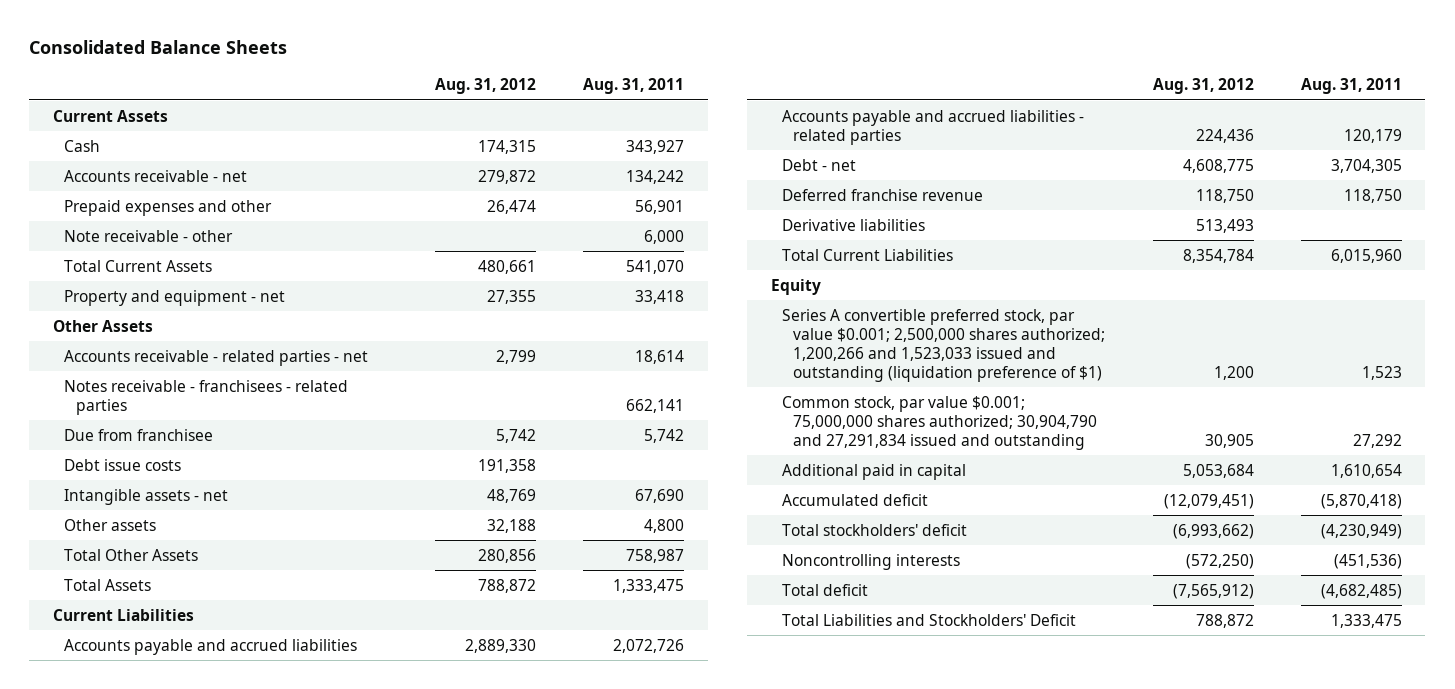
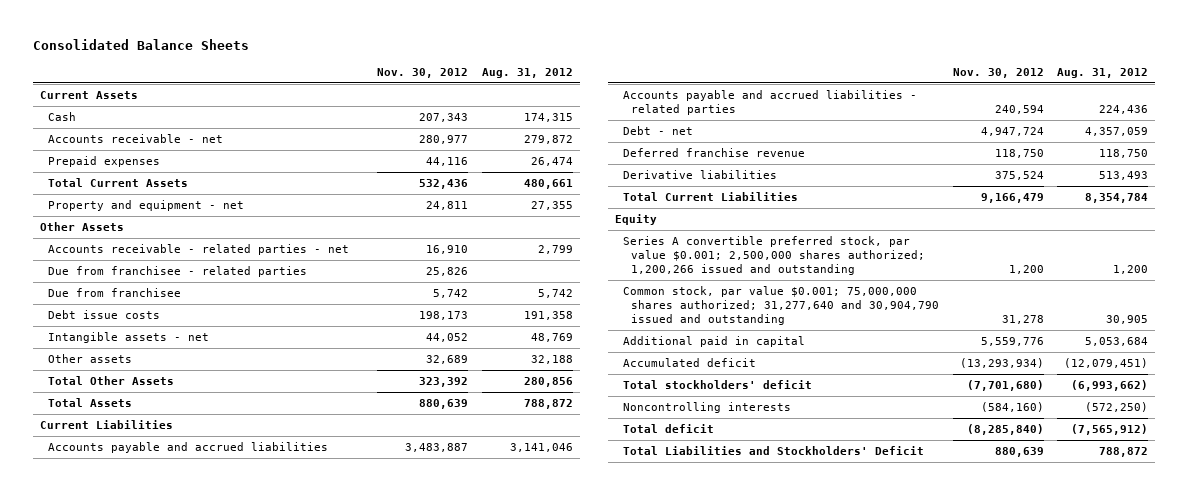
- | Aug. 31, 2012 | Aug. 31, 2011
+ | Nov. 30, 2012 | Aug. 31, 2012
- Prepaid expenses and other | 26,474 | 56,901
- Note receivable - other | | 6,000
+ Prepaid expenses | 44,116 | 26,474
- Notes receivable - franchisees - related parties | | 662,141
+ Due from franchisee - related parties | 25,826 |
- Accounts payable and accrued liabilities | 2,889,330 | 2,072,726
+ Accounts payable and accrued liabilities | 3,483,887 | 3,141,046
- Debt - net | 4,608,775 | 3,704,305
+ Debt - net | 4,947,724 | 4,357,059
- Series A convertible preferred stock, par value $0.001; 2,500,000 shares authorized; 1,200,266 and 1,523,033 issued and outstanding (liquidation preference of $1) | 1,200 | 1,523
- Common stock, par value $0.001; 75,000,000 shares authorized; 30,904,790 and 27,291,834 issued and outstanding | 30,905 | 27,292
+ Series A convertible preferred stock, par value $0.001; 2,500,000 shares authorized; 1,200,266 issued and outstanding | 1,200 | 1,200
+ Common stock, par value $0.001; 75,000,000 shares authorized; 31,277,640 and 30,904,790 issued and outstanding | 31,278 | 30,905

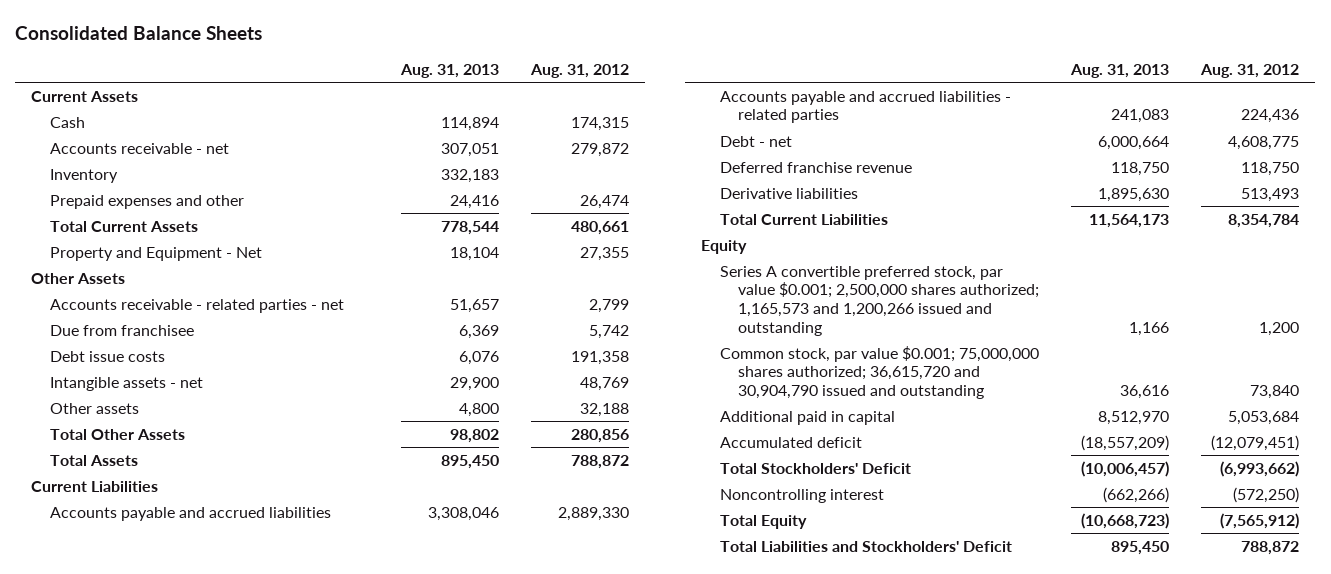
- | Nov. 30, 2012 | Aug. 31, 2012
+ | Aug. 31, 2013 | Aug. 31, 2012
- Prepaid expenses | 44,116 | 26,474
+ Inventory | 332,183 |
+ Prepaid expenses and other | 24,416 | 26,474
- Property and equipment - net | 24,811 | 27,355
+ Property and Equipment - Net | 18,104 | 27,355
- Due from franchisee - related parties | 25,826 |
- Accounts payable and accrued liabilities | 3,483,887 | 3,141,046
+ Accounts payable and accrued liabilities | 3,308,046 | 2,889,330
- Debt - net | 4,947,724 | 4,357,059
+ Debt - net | 6,000,664 | 4,608,775
- Series A convertible preferred stock, par value $0.001; 2,500,000 shares authorized; 1,200,266 issued and outstanding | 1,200 | 1,200
- Common stock, par value $0.001; 75,000,000 shares authorized; 31,277,640 and 30,904,790 issued and outstanding | 31,278 | 30,905
+ Series A convertible preferred stock, par value $0.001; 2,500,000 shares authorized; 1,165,573 and 1,200,266 issued and outstanding | 1,166 | 1,200
+ Common stock, par value $0.001; 75,000,000 shares authorized; 36,615,720 and 30,904,790 issued and outstanding | 36,616 | 73,840
- Total stockholders' deficit | (7,701,680) | (6,993,662)
- Noncontrolling interests | (584,160) | (572,250)
- Total deficit | (8,285,840) | (7,565,912)
+ Total Stockholders' Deficit | (10,006,457) | (6,993,662)
+ Noncontrolling interest | (662,266) | (572,250)
+ Total Equity | (10,668,723) | (7,565,912)

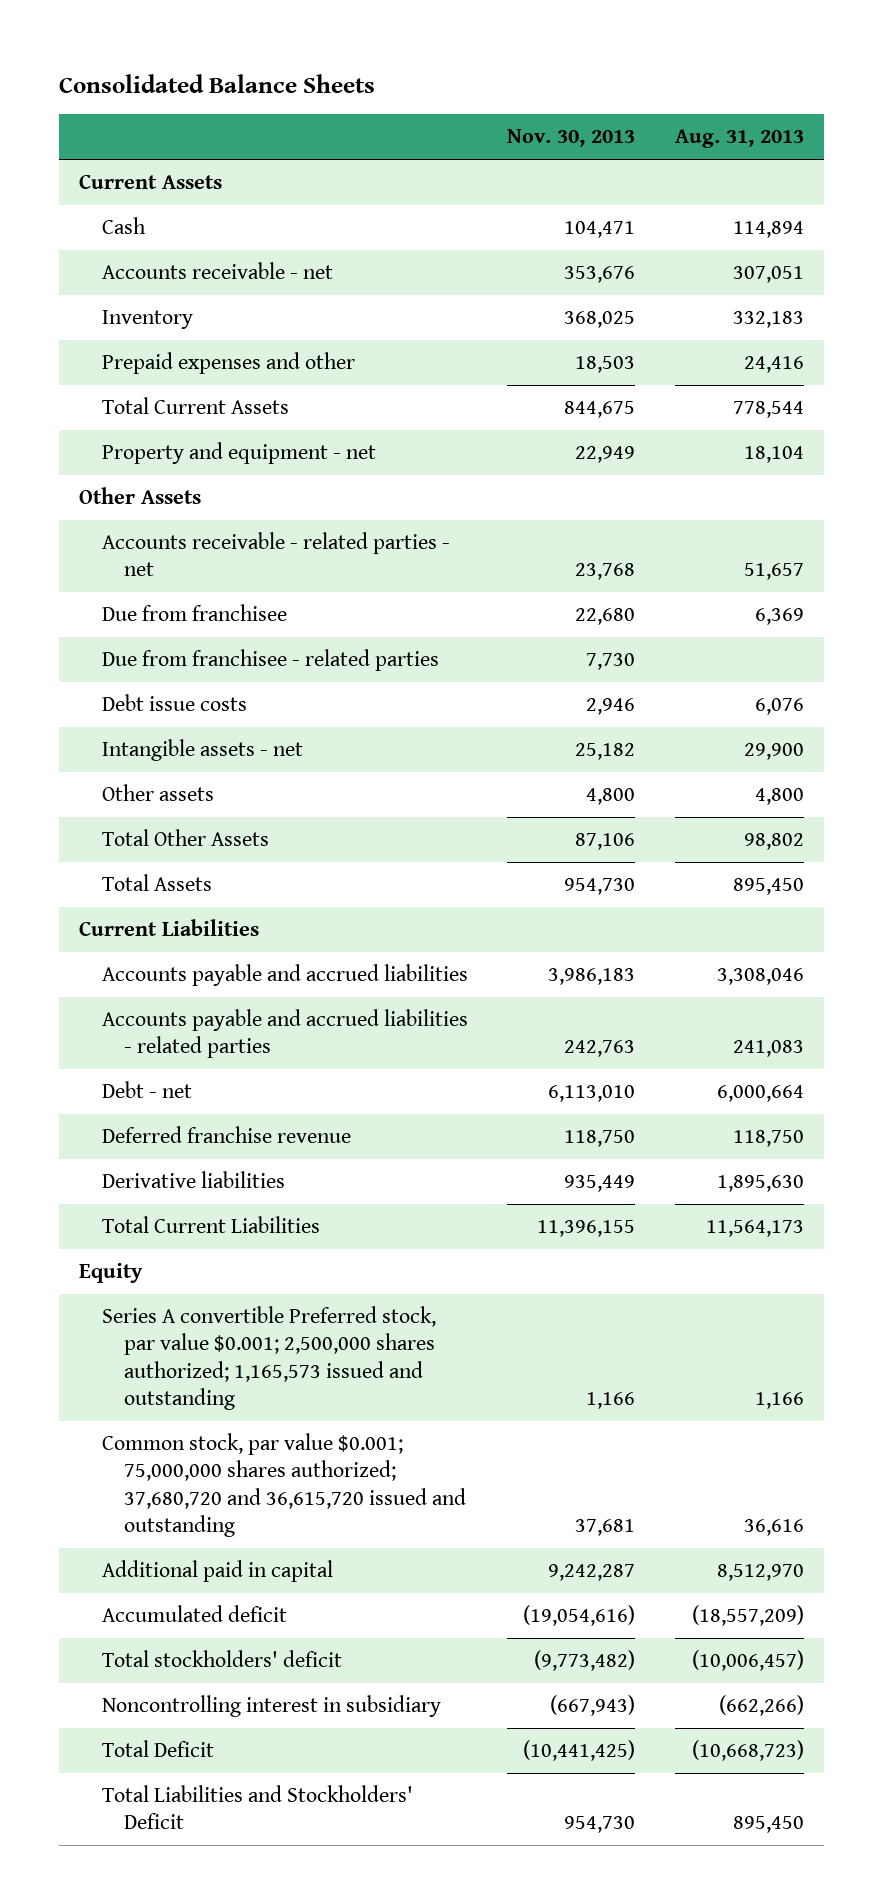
- | Aug. 31, 2013 | Aug. 31, 2012
+ | Nov. 30, 2013 | Aug. 31, 2013
- Property and Equipment - Net | 18,104 | 27,355
+ Property and equipment - net | 22,949 | 18,104
+ Due from franchisee - related parties | 7,730 |
- Series A convertible preferred stock, par value $0.001; 2,500,000 shares authorized; 1,165,573 and 1,200,266 issued and outstanding | 1,166 | 1,200
- Common stock, par value $0.001; 75,000,000 shares authorized; 36,615,720 and 30,904,790 issued and outstanding | 36,616 | 73,840
+ Series A convertible Preferred stock, par value $0.001; 2,500,000 shares authorized; 1,165,573 issued and outstanding | 1,166 | 1,166
+ Common stock, par value $0.001; 75,000,000 shares authorized; 37,680,720 and 36,615,720 issued and outstanding | 37,681 | 36,616
- Total Stockholders' Deficit | (10,006,457) | (6,993,662)
- Noncontrolling interest | (662,266) | (572,250)
- Total Equity | (10,668,723) | (7,565,912)
+ Total stockholders' deficit | (9,773,482) | (10,006,457)
+ Noncontrolling interest in subsidiary | (667,943) | (662,266)
+ Total Deficit | (10,441,425) | (10,668,723)

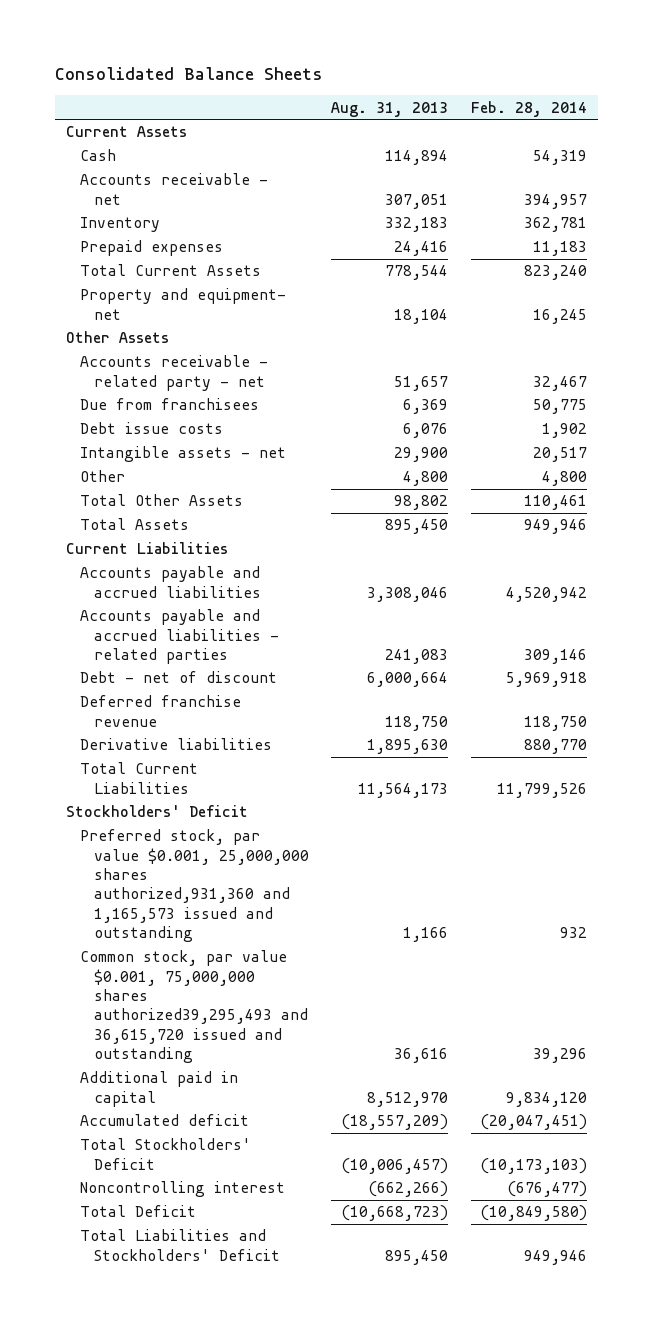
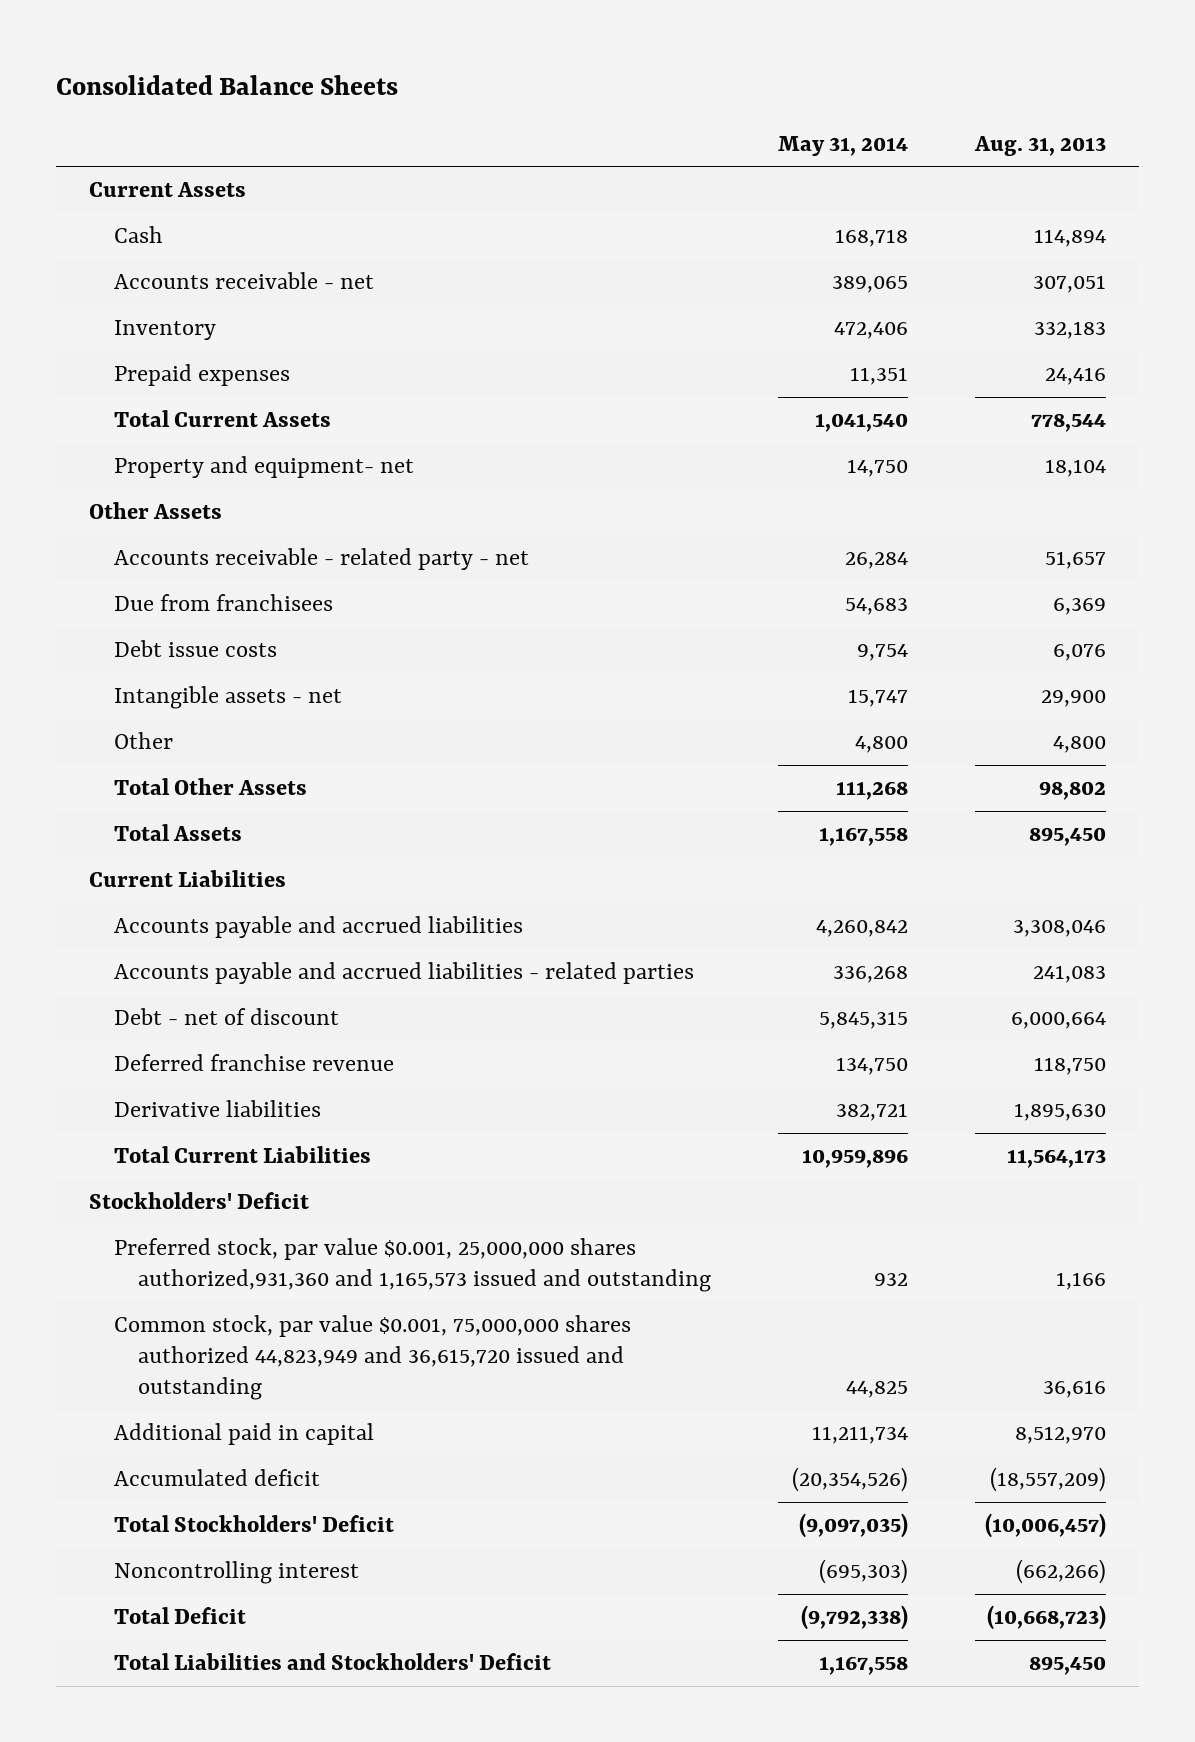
- | Aug. 31, 2013 | Feb. 28, 2014
+ | May 31, 2014 | Aug. 31, 2013
- Common stock, par value $0.001, 75,000,000 shares authorized39,295,493 and 36,615,720 issued and outstanding | 36,616 | 39,296
+ Common stock, par value $0.001, 75,000,000 shares authorized 44,823,949 and 36,615,720 issued and outstanding | 44,825 | 36,616

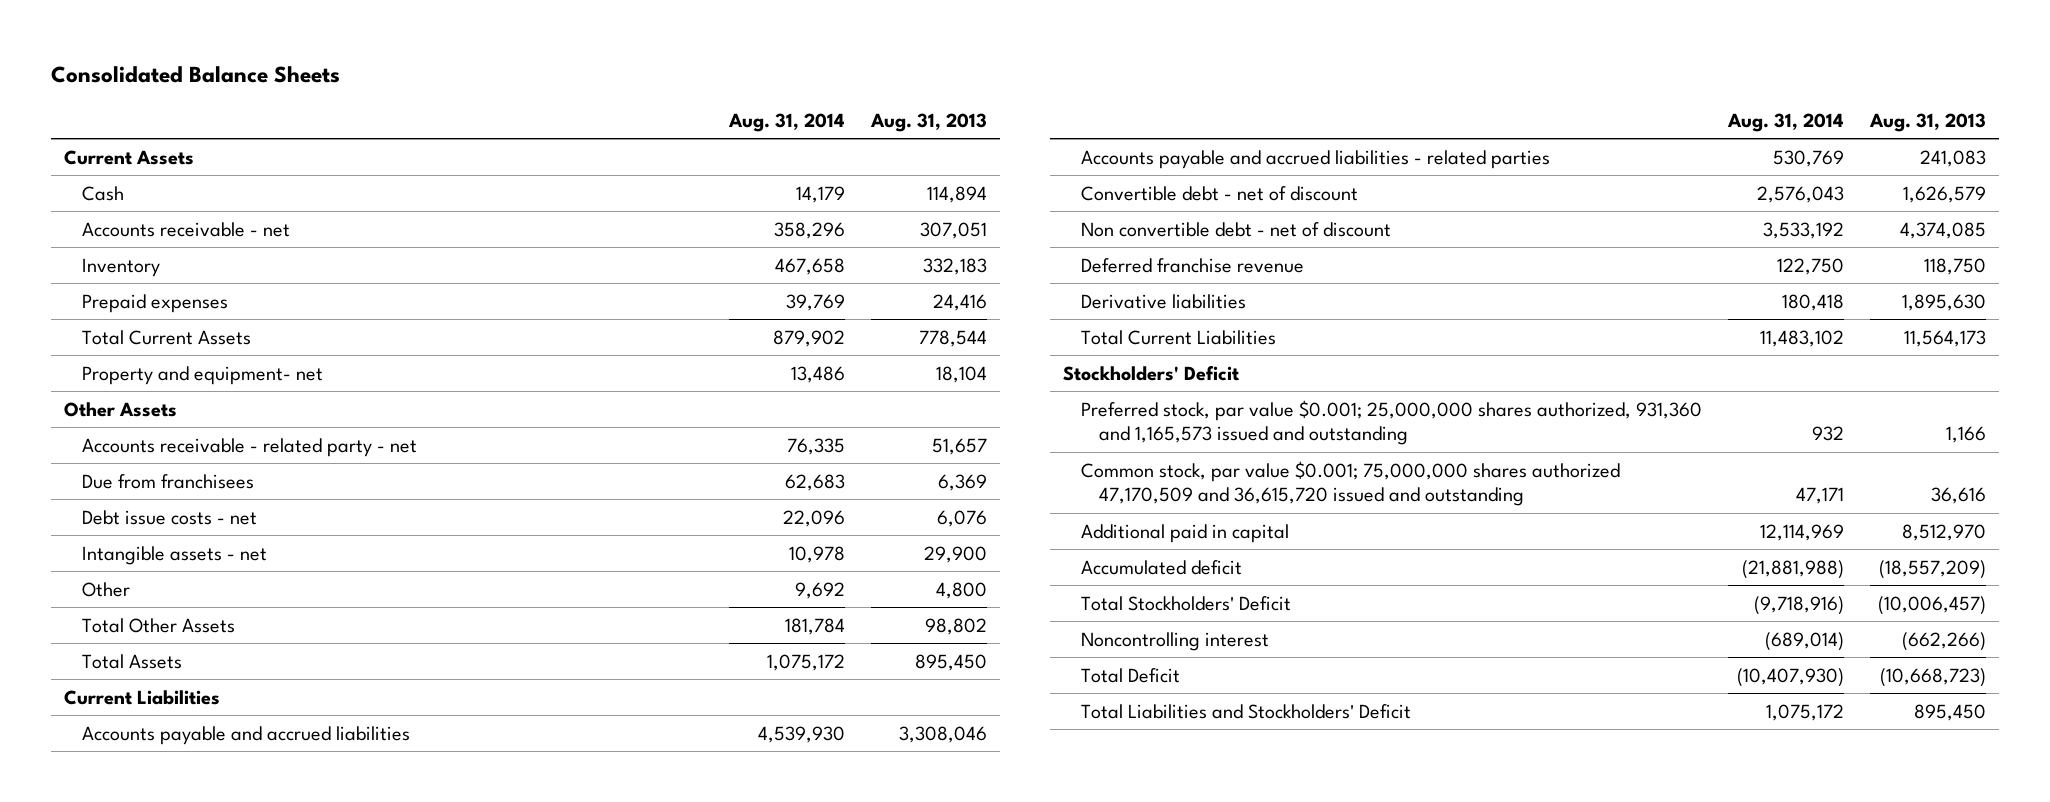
- | May 31, 2014 | Aug. 31, 2013
+ | Aug. 31, 2014 | Aug. 31, 2013
- Debt issue costs | 9,754 | 6,076
+ Debt issue costs - net | 22,096 | 6,076
- Debt - net of discount | 5,845,315 | 6,000,664
+ Convertible debt - net of discount | 2,576,043 | 1,626,579
+ Non convertible debt - net of discount | 3,533,192 | 4,374,085
- Preferred stock, par value $0.001, 25,000,000 shares authorized,931,360 and 1,165,573 issued and outstanding | 932 | 1,166
- Common stock, par value $0.001, 75,000,000 shares authorized 44,823,949 and 36,615,720 issued and outstanding | 44,825 | 36,616
+ Preferred stock, par value $0.001; 25,000,000 shares authorized, 931,360 and 1,165,573 issued and outstanding | 932 | 1,166
+ Common stock, par value $0.001; 75,000,000 shares authorized 47,170,509 and 36,615,720 issued and outstanding | 47,171 | 36,616

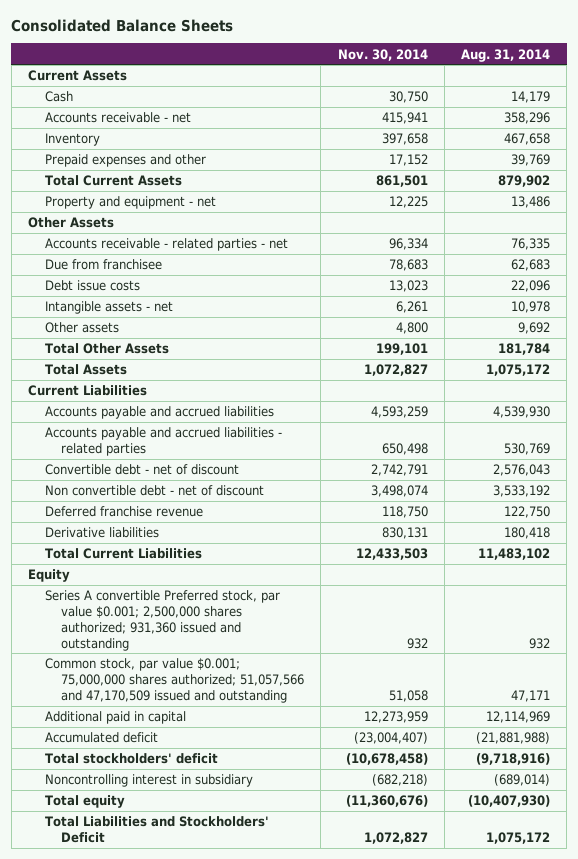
- | Aug. 31, 2014 | Aug. 31, 2013
+ | Nov. 30, 2014 | Aug. 31, 2014
- Prepaid expenses | 39,769 | 24,416
+ Prepaid expenses and other | 17,152 | 39,769
- Property and equipment- net | 13,486 | 18,104
+ Property and equipment - net | 12,225 | 13,486
- Accounts receivable - related party - net | 76,335 | 51,657
- Due from franchisees | 62,683 | 6,369
- Debt issue costs - net | 22,096 | 6,076
+ Accounts receivable - related parties - net | 96,334 | 76,335
+ Due from franchisee | 78,683 | 62,683
+ Debt issue costs | 13,023 | 22,096
- Other | 9,692 | 4,800
+ Other assets | 4,800 | 9,692
- Stockholders' Deficit
- Preferred stock, par value $0.001; 25,000,000 shares authorized, 931,360 and 1,165,573 issued and outstanding | 932 | 1,166
- Common stock, par value $0.001; 75,000,000 shares authorized 47,170,509 and 36,615,720 issued and outstanding | 47,171 | 36,616
+ Equity
+ Series A convertible Preferred stock, par value $0.001; 2,500,000 shares authorized; 931,360 issued and outstanding | 932 | 932
+ Common stock, par value $0.001; 75,000,000 shares authorized; 51,057,566 and 47,170,509 issued and outstanding | 51,058 | 47,171
- Total Stockholders' Deficit | (9,718,916) | (10,006,457)
- Noncontrolling interest | (689,014) | (662,266)
- Total Deficit | (10,407,930) | (10,668,723)
+ Total stockholders' deficit | (10,678,458) | (9,718,916)
+ Noncontrolling interest in subsidiary | (682,218) | (689,014)
+ Total equity | (11,360,676) | (10,407,930)

